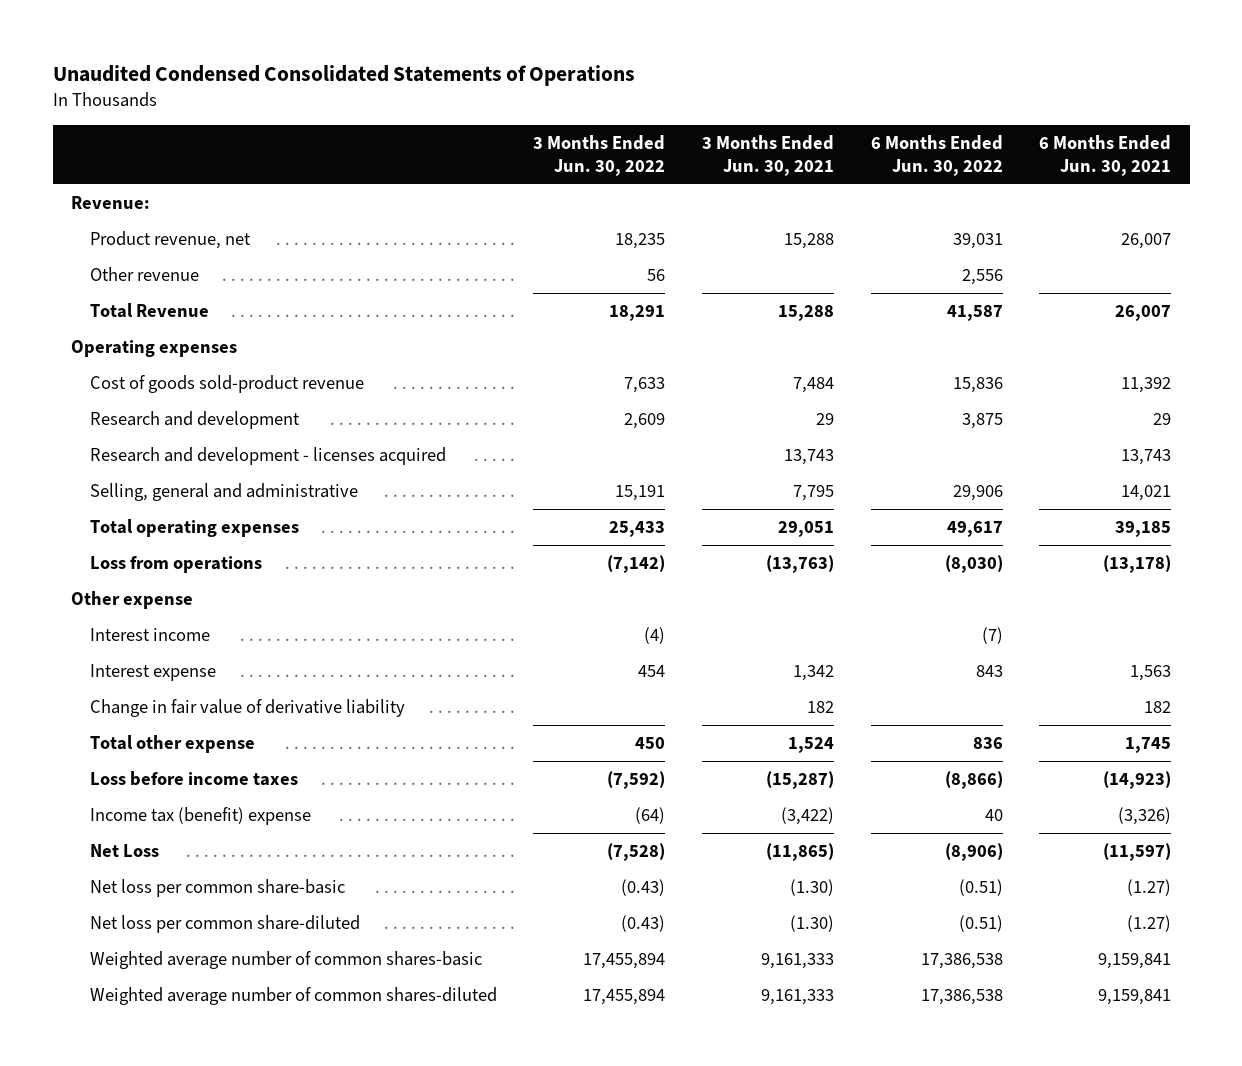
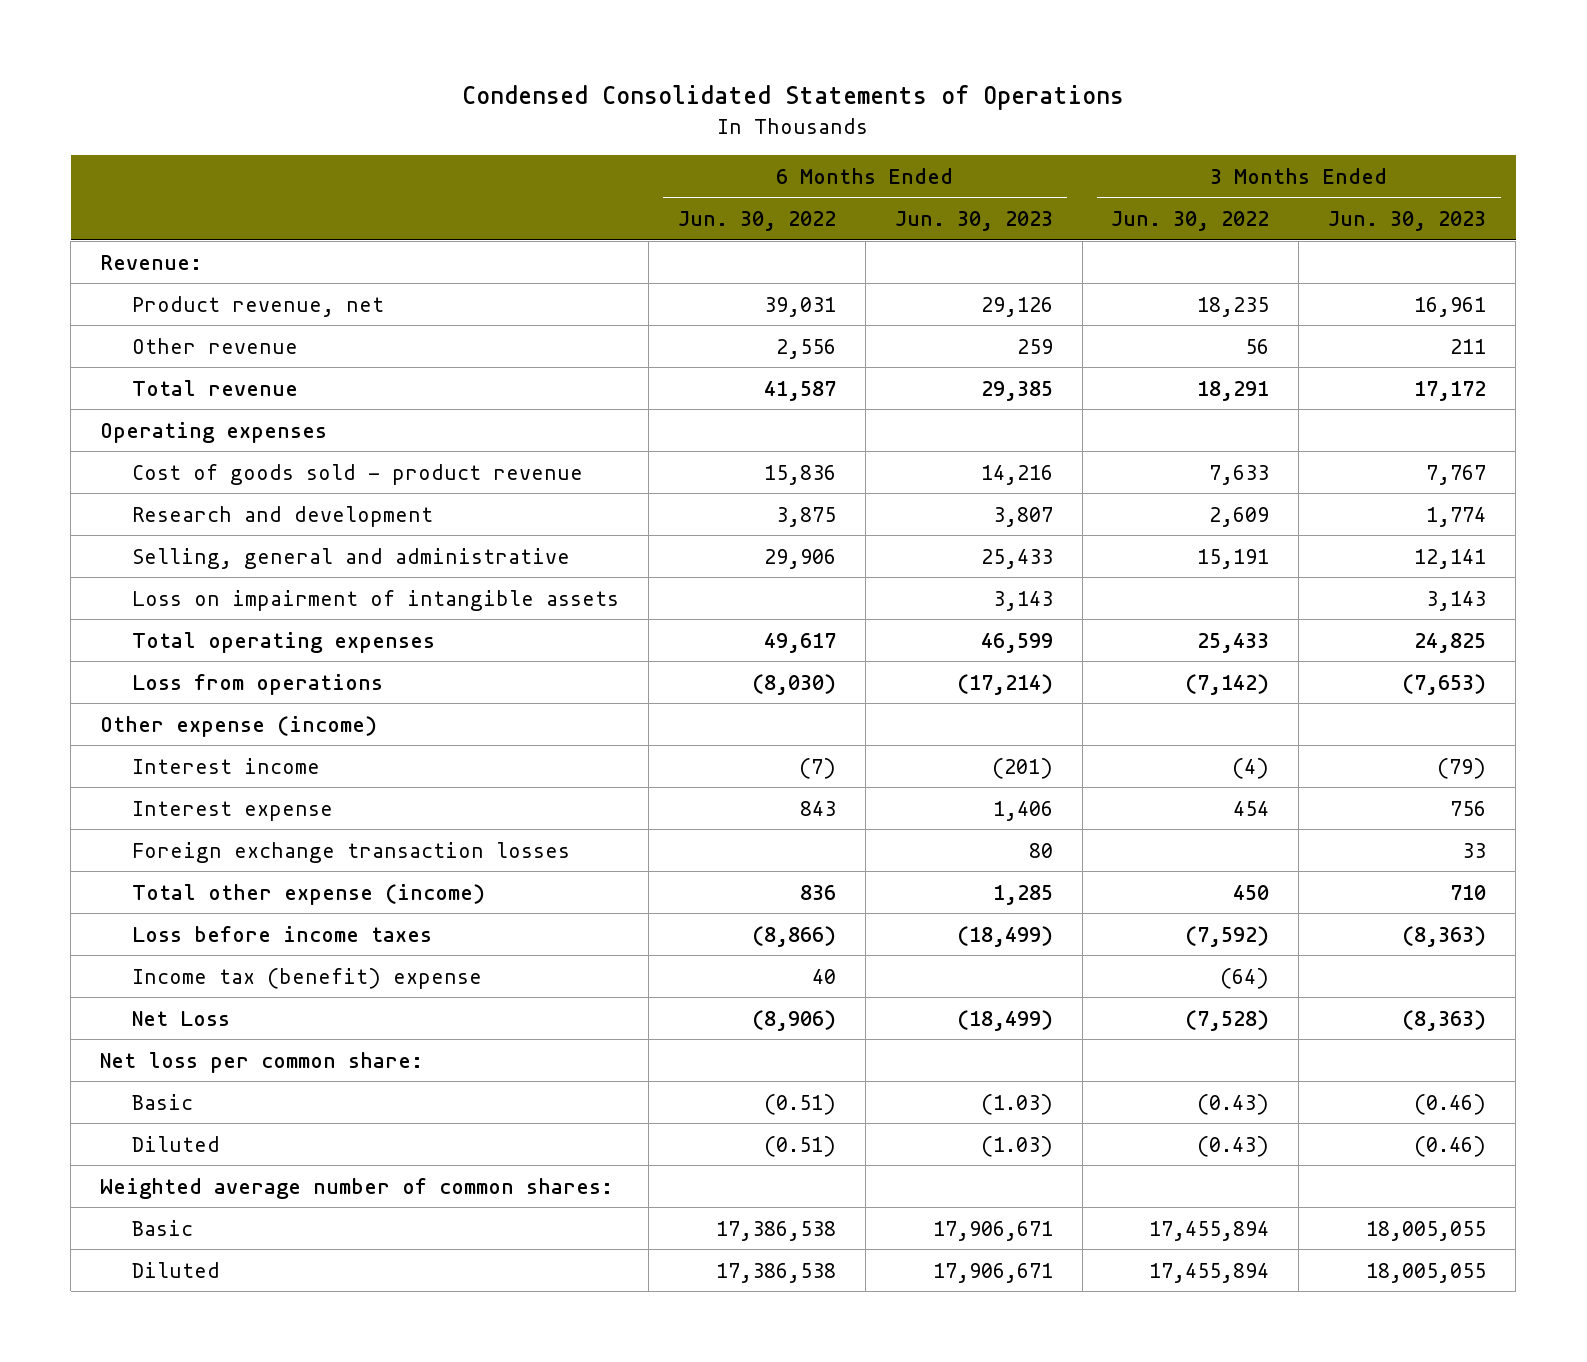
- Unaudited Condensed Consolidated Statements of Operations
+ Condensed Consolidated Statements of Operations
- | 3 Months Ended Jun. 30, 2022 | 3 Months Ended Jun. 30, 2021 | 6 Months Ended Jun. 30, 2022 | 6 Months Ended Jun. 30, 2021
+ | 6 Months Ended Jun. 30, 2022 | 6 Months Ended Jun. 30, 2023 | 3 Months Ended Jun. 30, 2022 | 3 Months Ended Jun. 30, 2023
- Total Revenue | 18,291 | 15,288 | 41,587 | 26,007
+ Total revenue | 41,587 | 29,385 | 18,291 | 17,172
- Cost of goods sold-product revenue | 7,633 | 7,484 | 15,836 | 11,392
+ Cost of goods sold - product revenue | 15,836 | 14,216 | 7,633 | 7,767
- Research and development - licenses acquired | | 13,743 | | 13,743
+ Loss on impairment of intangible assets | | 3,143 | | 3,143
- Other expense
+ Other expense (income)
- Change in fair value of derivative liability | | 182 | | 182
- Total other expense | 450 | 1,524 | 836 | 1,745
+ Foreign exchange transaction losses | | 80 | | 33
+ Total other expense (income) | 836 | 1,285 | 450 | 710
- Net loss per common share-basic | (0.43) | (1.30) | (0.51) | (1.27)
- Net loss per common share-diluted | (0.43) | (1.30) | (0.51) | (1.27)
- Weighted average number of common shares-basic | 17,455,894 | 9,161,333 | 17,386,538 | 9,159,841
- Weighted average number of common shares-diluted | 17,455,894 | 9,161,333 | 17,386,538 | 9,159,841
+ Net loss per common share:
+ Basic | (0.51) | (1.03) | (0.43) | (0.46)
+ Diluted | (0.51) | (1.03) | (0.43) | (0.46)
+ Weighted average number of common shares:
+ Basic | 17,386,538 | 17,906,671 | 17,455,894 | 18,005,055
+ Diluted | 17,386,538 | 17,906,671 | 17,455,894 | 18,005,055

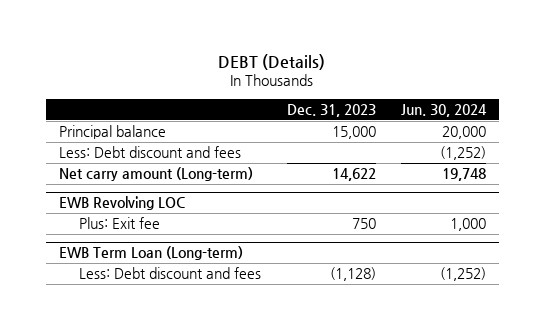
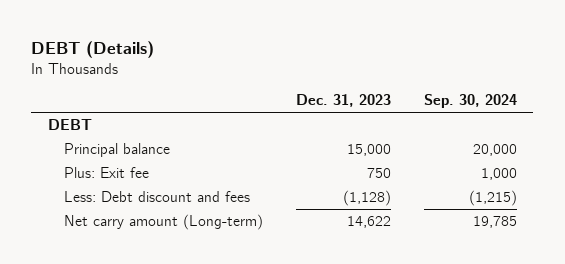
- | Dec. 31, 2023 | Jun. 30, 2024
+ | Dec. 31, 2023 | Sep. 30, 2024
+ DEBT
- Less: Debt discount and fees | | (1,252)
- EWB Revolving LOC
- EWB Term Loan (Long-term)
moved down: Net carry amount (Long-term) | 14,622 | 19,785

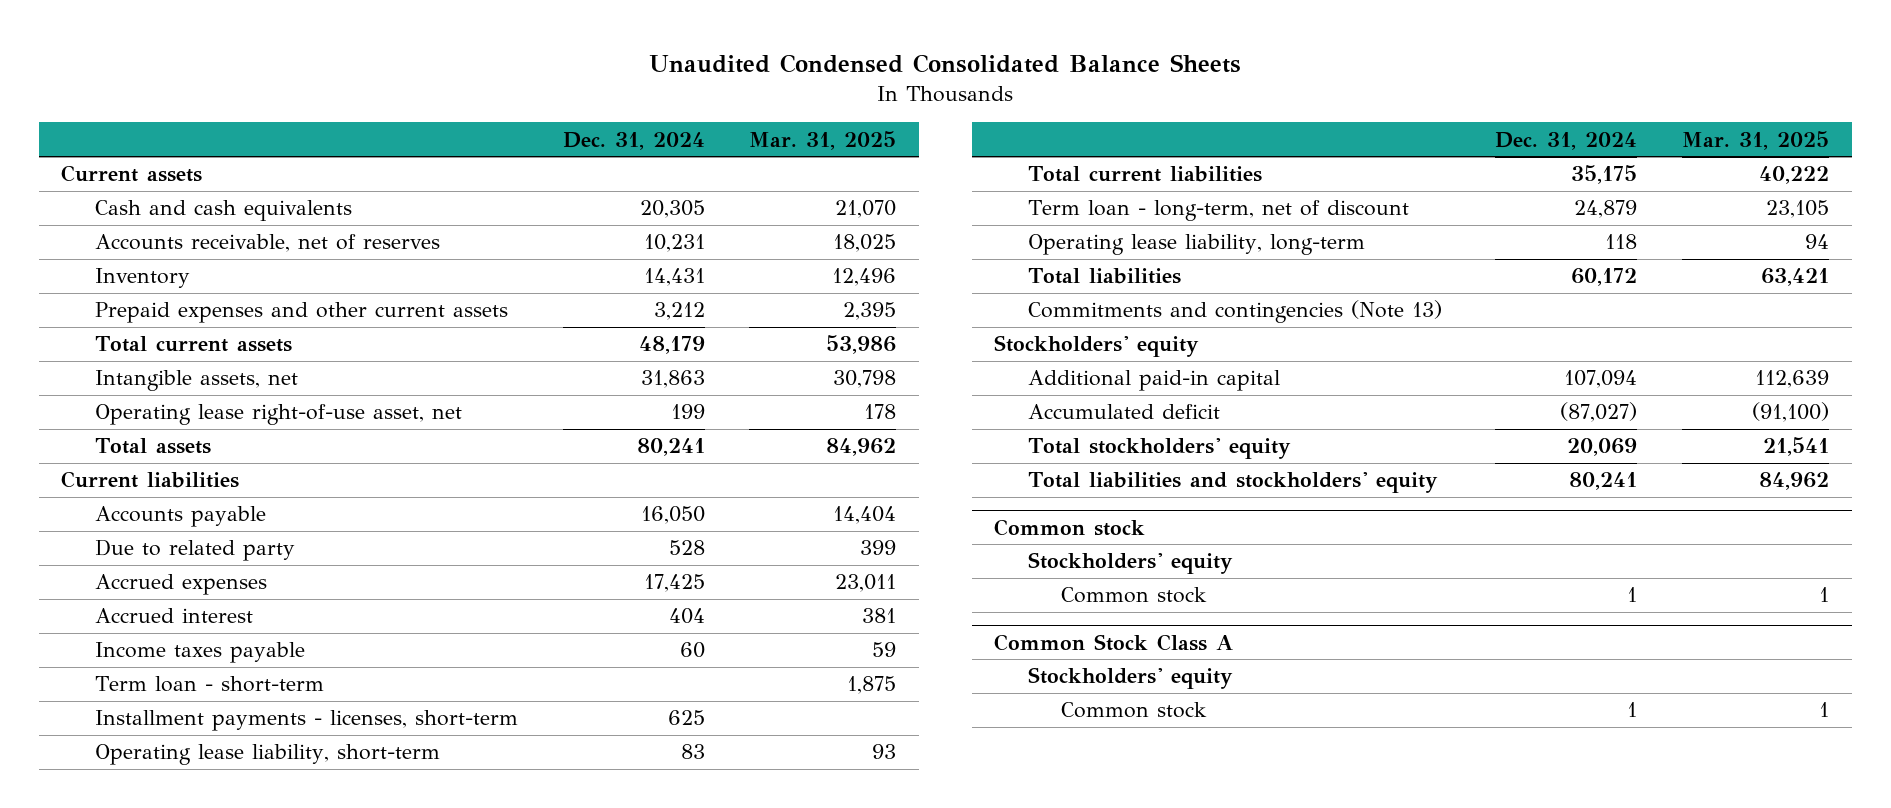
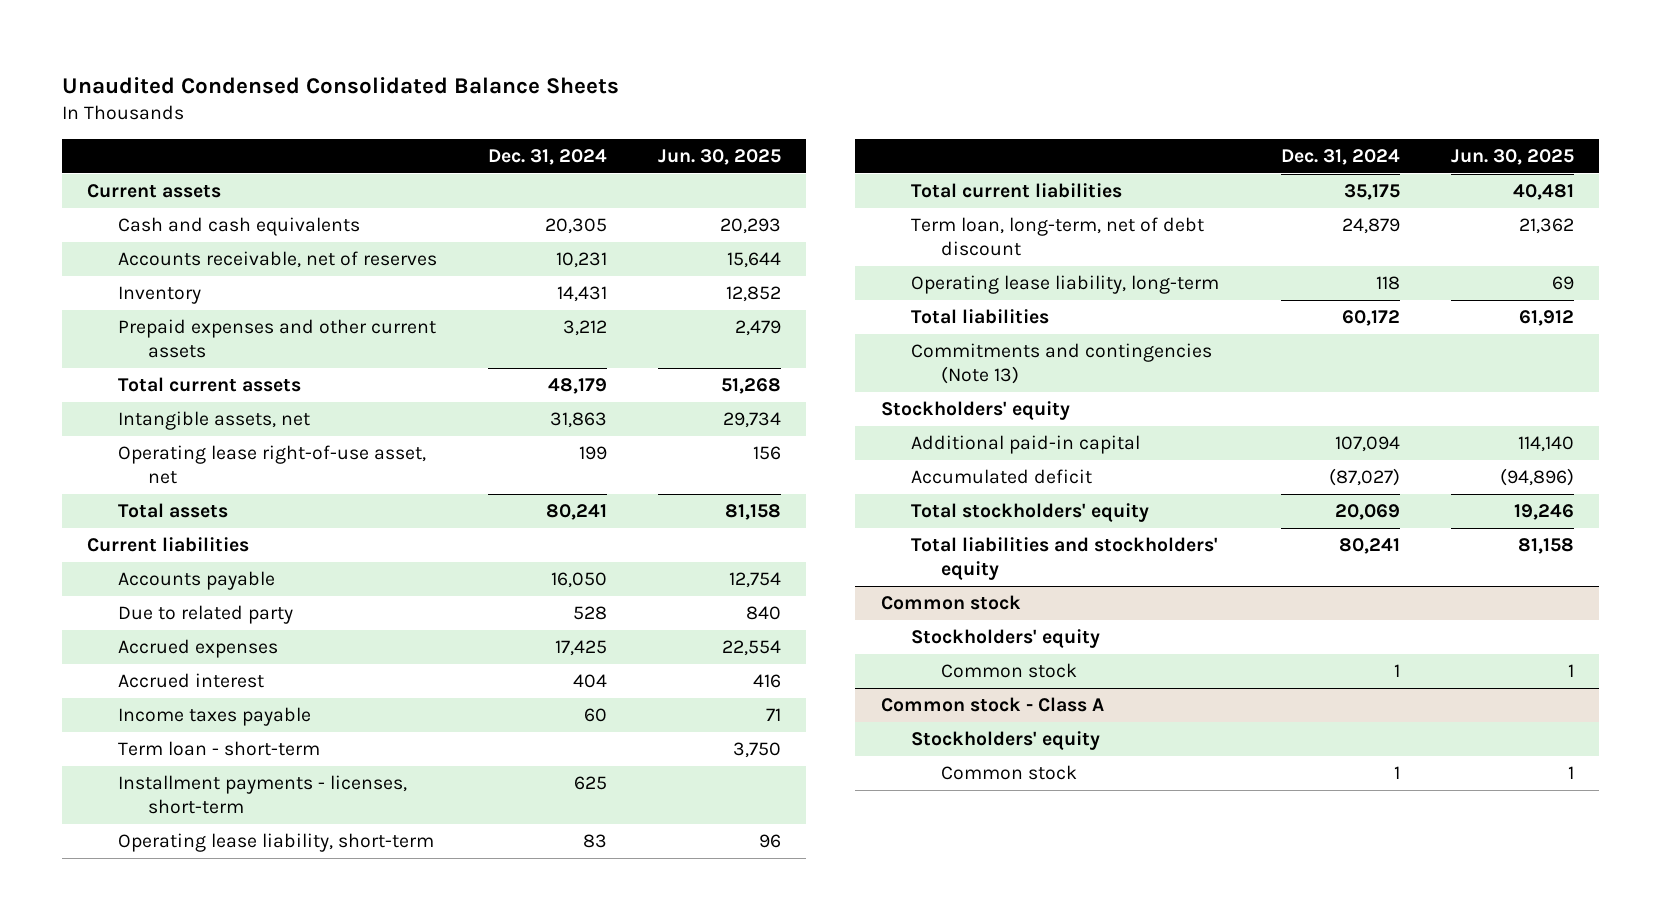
- | Dec. 31, 2024 | Mar. 31, 2025
+ | Dec. 31, 2024 | Jun. 30, 2025
- Term loan - long-term, net of discount | 24,879 | 23,105
+ Term loan, long-term, net of debt discount | 24,879 | 21,362
- Common Stock Class A
+ Common stock - Class A

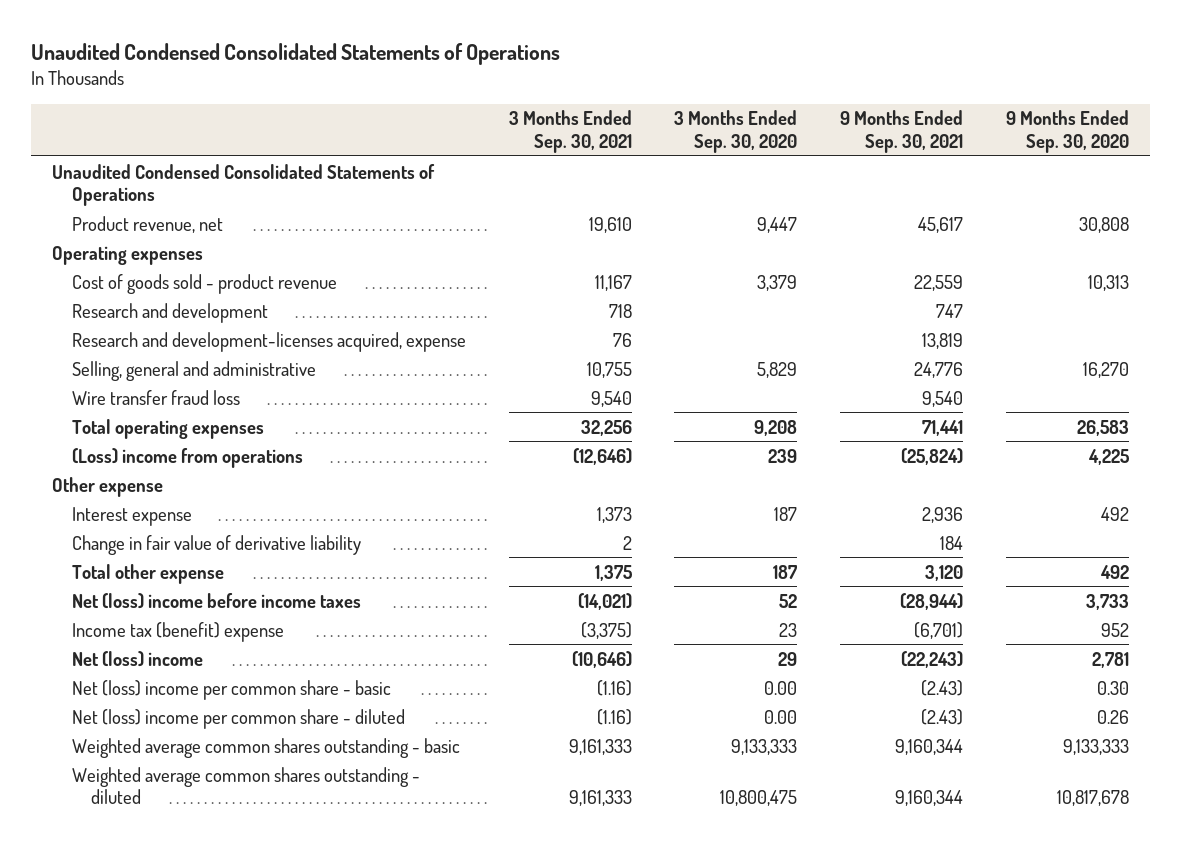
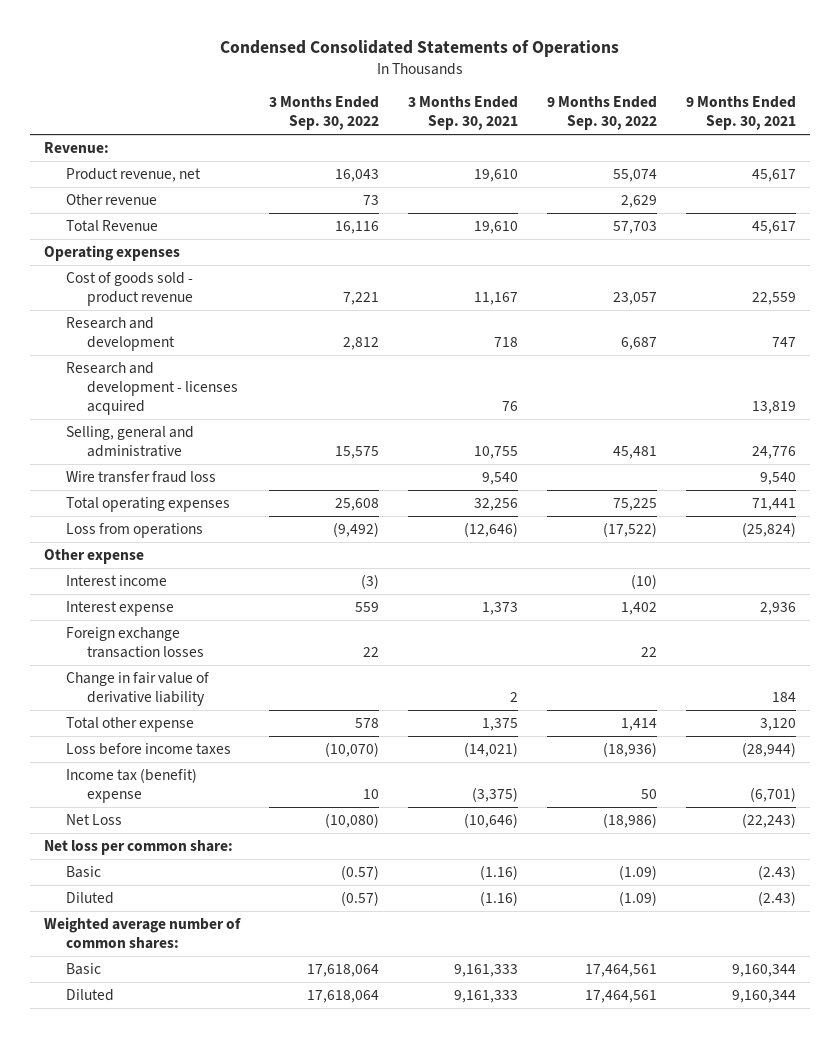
- Unaudited Condensed Consolidated Statements of Operations
+ Condensed Consolidated Statements of Operations
- | 3 Months Ended Sep. 30, 2021 | 3 Months Ended Sep. 30, 2020 | 9 Months Ended Sep. 30, 2021 | 9 Months Ended Sep. 30, 2020
+ | 3 Months Ended Sep. 30, 2022 | 3 Months Ended Sep. 30, 2021 | 9 Months Ended Sep. 30, 2022 | 9 Months Ended Sep. 30, 2021
- Unaudited Condensed Consolidated Statements of Operations
+ Revenue:
+ Other revenue | 73 | | 2,629 |
+ Total Revenue | 16,116 | 19,610 | 57,703 | 45,617
- Research and development-licenses acquired, expense | 76 | | 13,819 |
+ Research and development - licenses acquired | | 76 | | 13,819
- (Loss) income from operations | (12,646) | 239 | (25,824) | 4,225
+ Loss from operations | (9,492) | (12,646) | (17,522) | (25,824)
+ Interest income | (3) | | (10) |
+ Foreign exchange transaction losses | 22 | | 22 |
- Net (loss) income before income taxes | (14,021) | 52 | (28,944) | 3,733
+ Loss before income taxes | (10,070) | (14,021) | (18,936) | (28,944)
- Net (loss) income | (10,646) | 29 | (22,243) | 2,781
- Net (loss) income per common share - basic | (1.16) | 0.00 | (2.43) | 0.30
- Net (loss) income per common share - diluted | (1.16) | 0.00 | (2.43) | 0.26
- Weighted average common shares outstanding - basic | 9,161,333 | 9,133,333 | 9,160,344 | 9,133,333
- Weighted average common shares outstanding - diluted | 9,161,333 | 10,800,475 | 9,160,344 | 10,817,678
+ Net Loss | (10,080) | (10,646) | (18,986) | (22,243)
+ Net loss per common share:
+ Basic | (0.57) | (1.16) | (1.09) | (2.43)
+ Diluted | (0.57) | (1.16) | (1.09) | (2.43)
+ Weighted average number of common shares:
+ Basic | 17,618,064 | 9,161,333 | 17,464,561 | 9,160,344
+ Diluted | 17,618,064 | 9,161,333 | 17,464,561 | 9,160,344

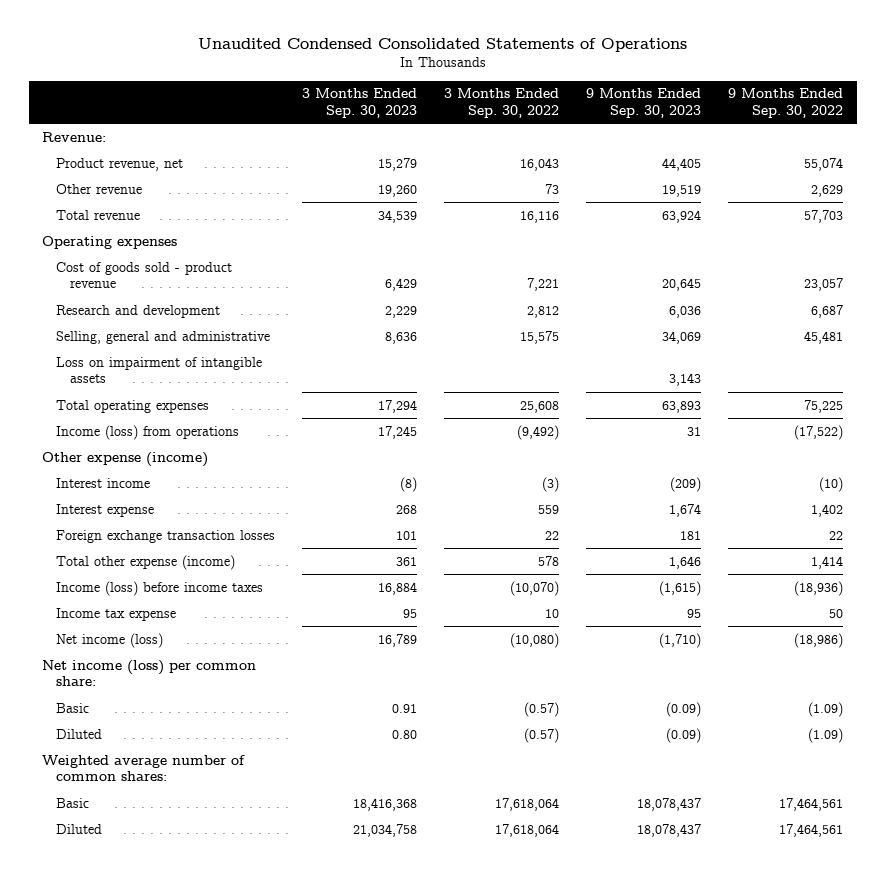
- Condensed Consolidated Statements of Operations
+ Unaudited Condensed Consolidated Statements of Operations
- | 3 Months Ended Sep. 30, 2022 | 3 Months Ended Sep. 30, 2021 | 9 Months Ended Sep. 30, 2022 | 9 Months Ended Sep. 30, 2021
+ | 3 Months Ended Sep. 30, 2023 | 3 Months Ended Sep. 30, 2022 | 9 Months Ended Sep. 30, 2023 | 9 Months Ended Sep. 30, 2022
- Total Revenue | 16,116 | 19,610 | 57,703 | 45,617
+ Total revenue | 34,539 | 16,116 | 63,924 | 57,703
- Research and development - licenses acquired | | 76 | | 13,819
- Wire transfer fraud loss | | 9,540 | | 9,540
+ Loss on impairment of intangible assets | | | 3,143 |
- Loss from operations | (9,492) | (12,646) | (17,522) | (25,824)
- Other expense
+ Income (loss) from operations | 17,245 | (9,492) | 31 | (17,522)
+ Other expense (income)
- Change in fair value of derivative liability | | 2 | | 184
- Total other expense | 578 | 1,375 | 1,414 | 3,120
- Loss before income taxes | (10,070) | (14,021) | (18,936) | (28,944)
- Income tax (benefit) expense | 10 | (3,375) | 50 | (6,701)
- Net Loss | (10,080) | (10,646) | (18,986) | (22,243)
- Net loss per common share:
+ Total other expense (income) | 361 | 578 | 1,646 | 1,414
+ Income (loss) before income taxes | 16,884 | (10,070) | (1,615) | (18,936)
+ Income tax expense | 95 | 10 | 95 | 50
+ Net income (loss) | 16,789 | (10,080) | (1,710) | (18,986)
+ Net income (loss) per common share:

